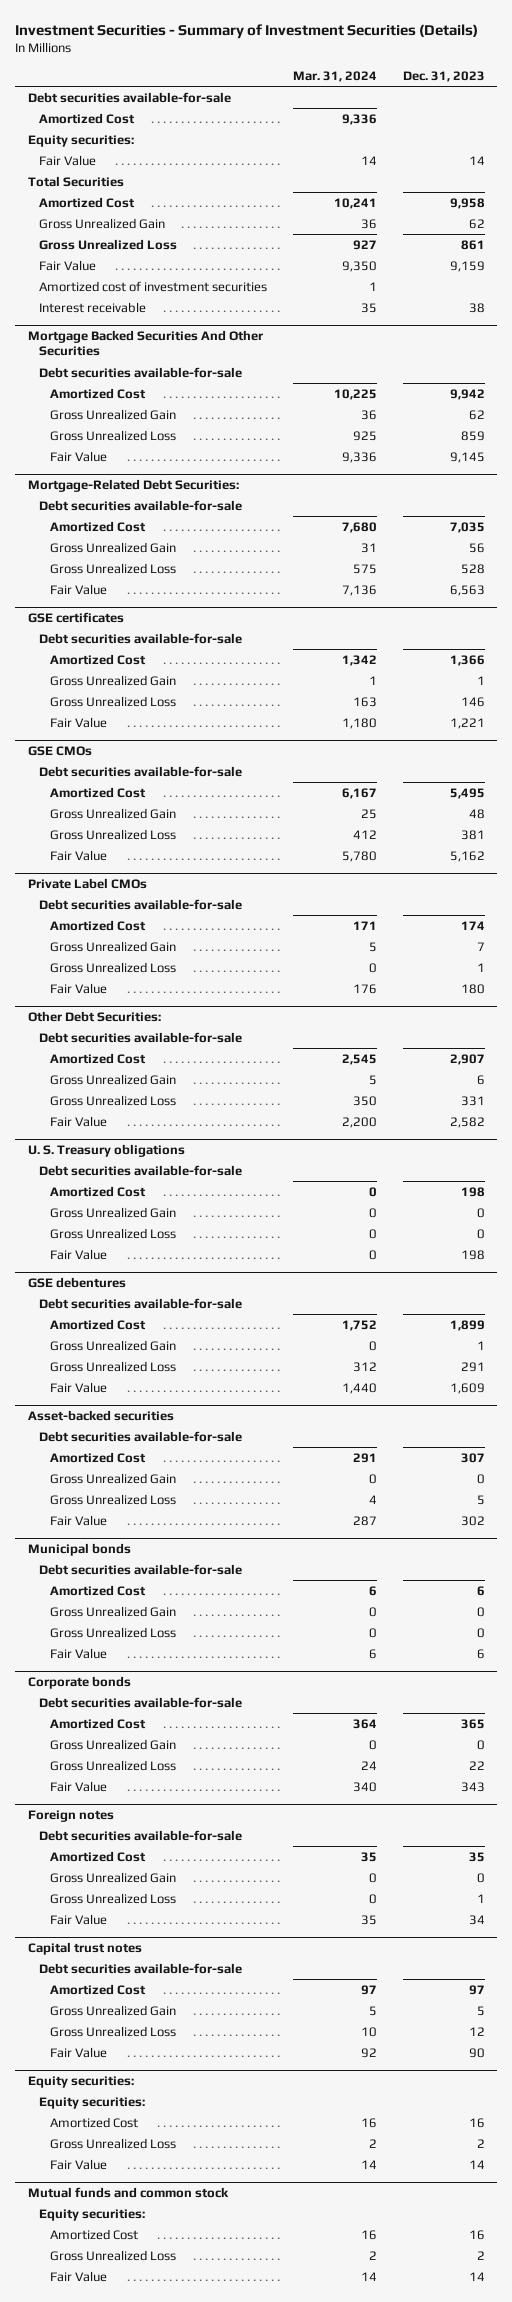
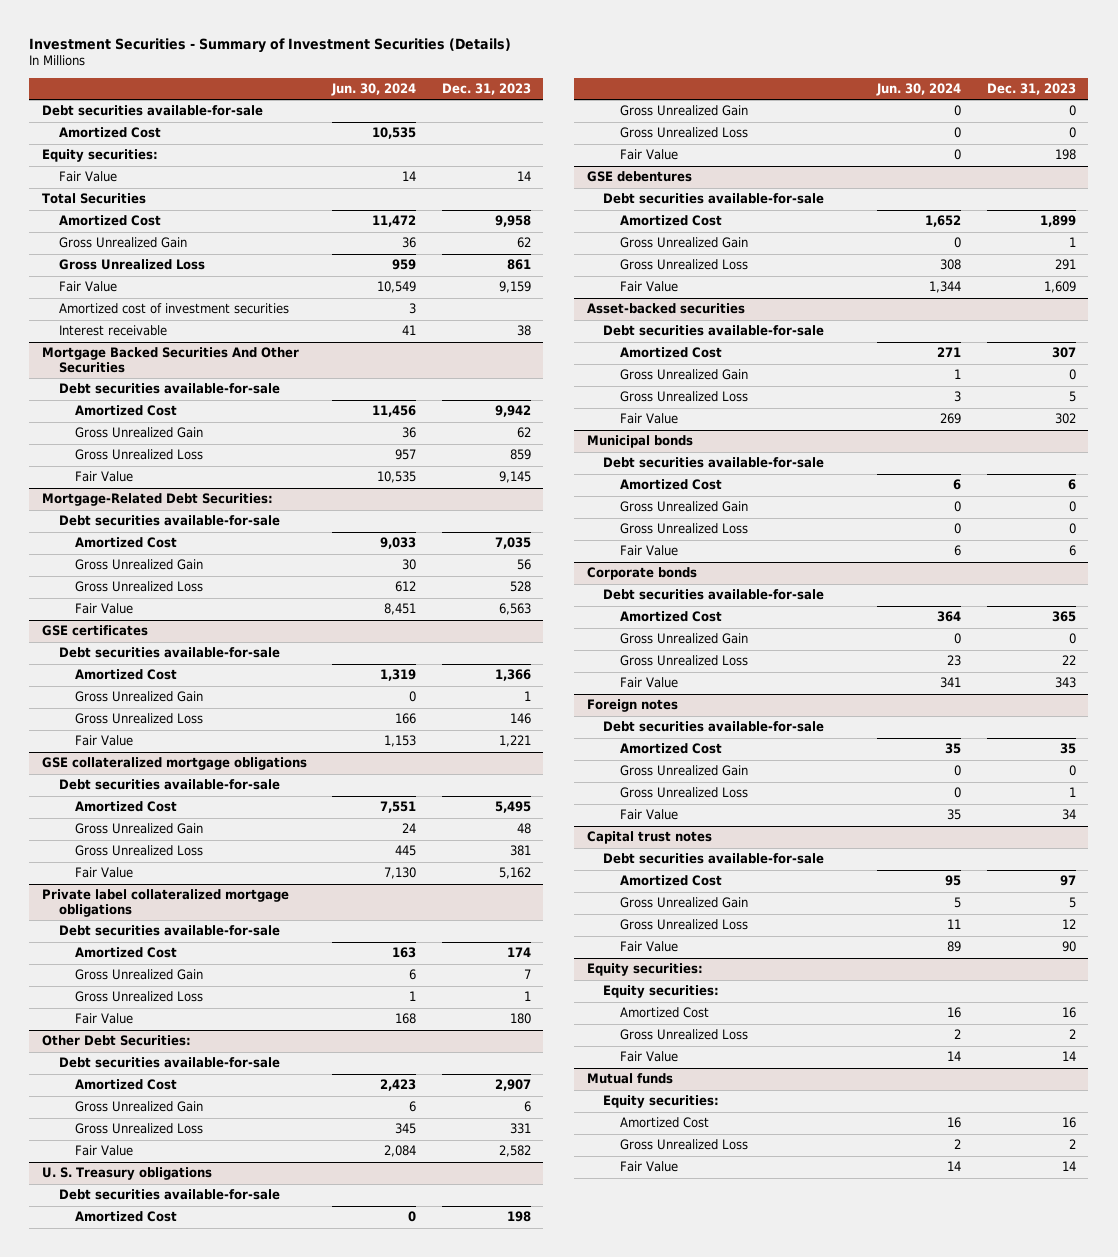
- | Mar. 31, 2024 | Dec. 31, 2023
+ | Jun. 30, 2024 | Dec. 31, 2023
- GSE CMOs
+ GSE collateralized mortgage obligations
- Private Label CMOs
+ Private label collateralized mortgage obligations
- Mutual funds and common stock
+ Mutual funds

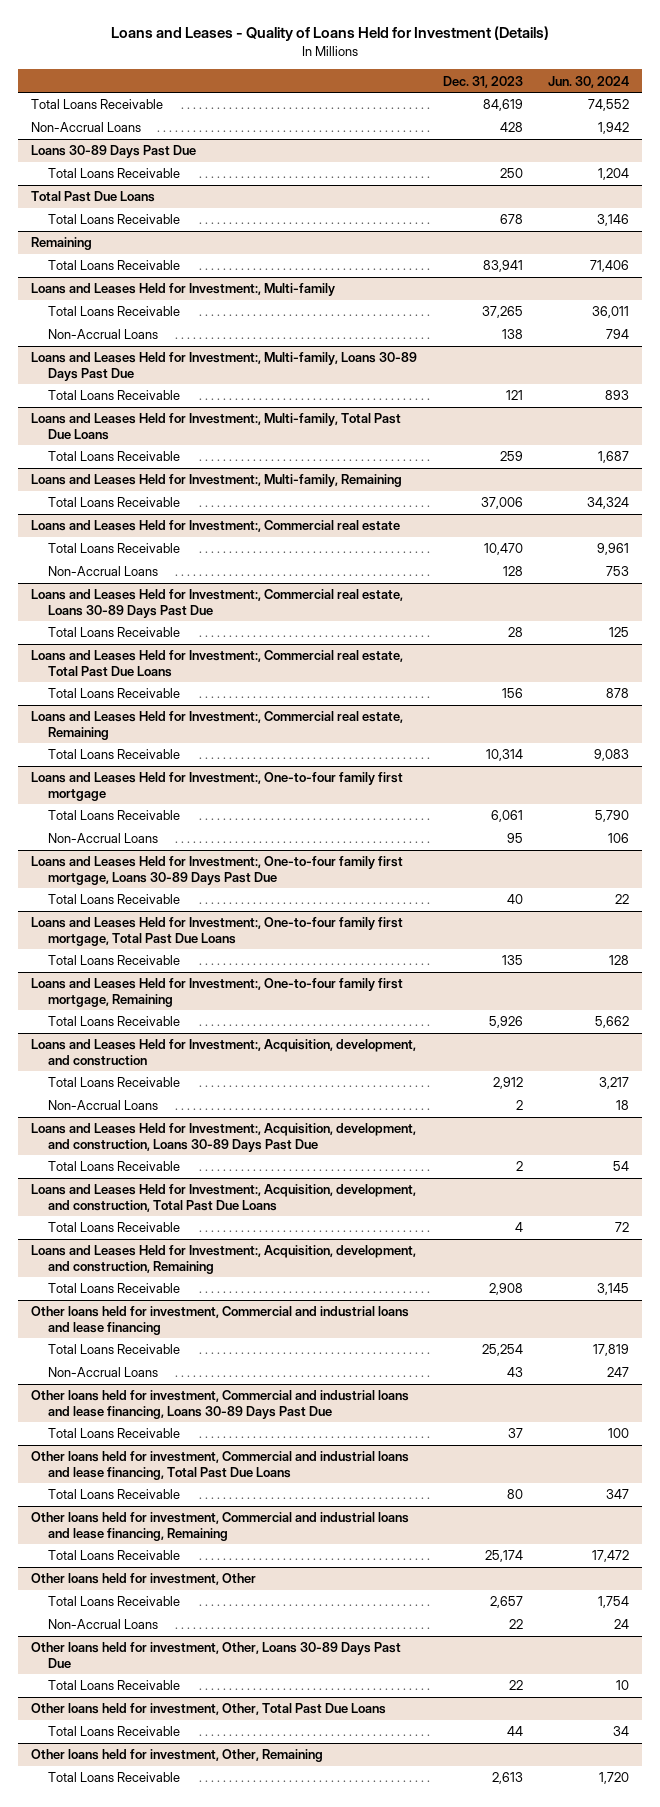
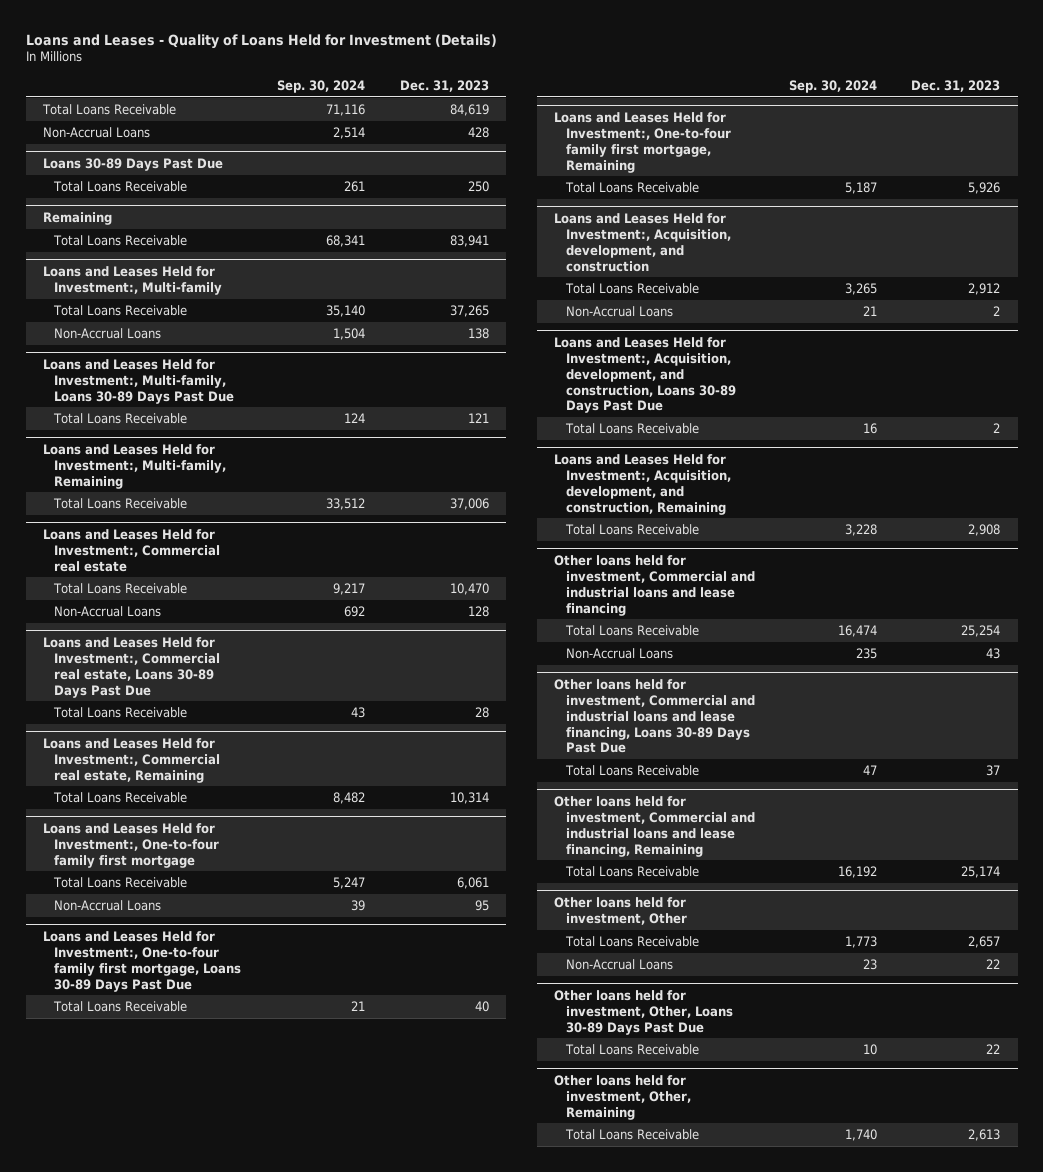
- | Dec. 31, 2023 | Jun. 30, 2024
+ | Sep. 30, 2024 | Dec. 31, 2023
- Total Past Due Loans
- Total Loans Receivable | 678 | 3,146
- Loans and Leases Held for Investment:, Multi-family, Total Past Due Loans
- Total Loans Receivable | 259 | 1,687
- Loans and Leases Held for Investment:, Commercial real estate, Total Past Due Loans
- Total Loans Receivable | 156 | 878
- Loans and Leases Held for Investment:, One-to-four family first mortgage, Total Past Due Loans
- Total Loans Receivable | 135 | 128
- Loans and Leases Held for Investment:, Acquisition, development, and construction, Total Past Due Loans
- Total Loans Receivable | 4 | 72
- Other loans held for investment, Commercial and industrial loans and lease financing, Total Past Due Loans
- Total Loans Receivable | 80 | 347
- Other loans held for investment, Other, Total Past Due Loans
- Total Loans Receivable | 44 | 34

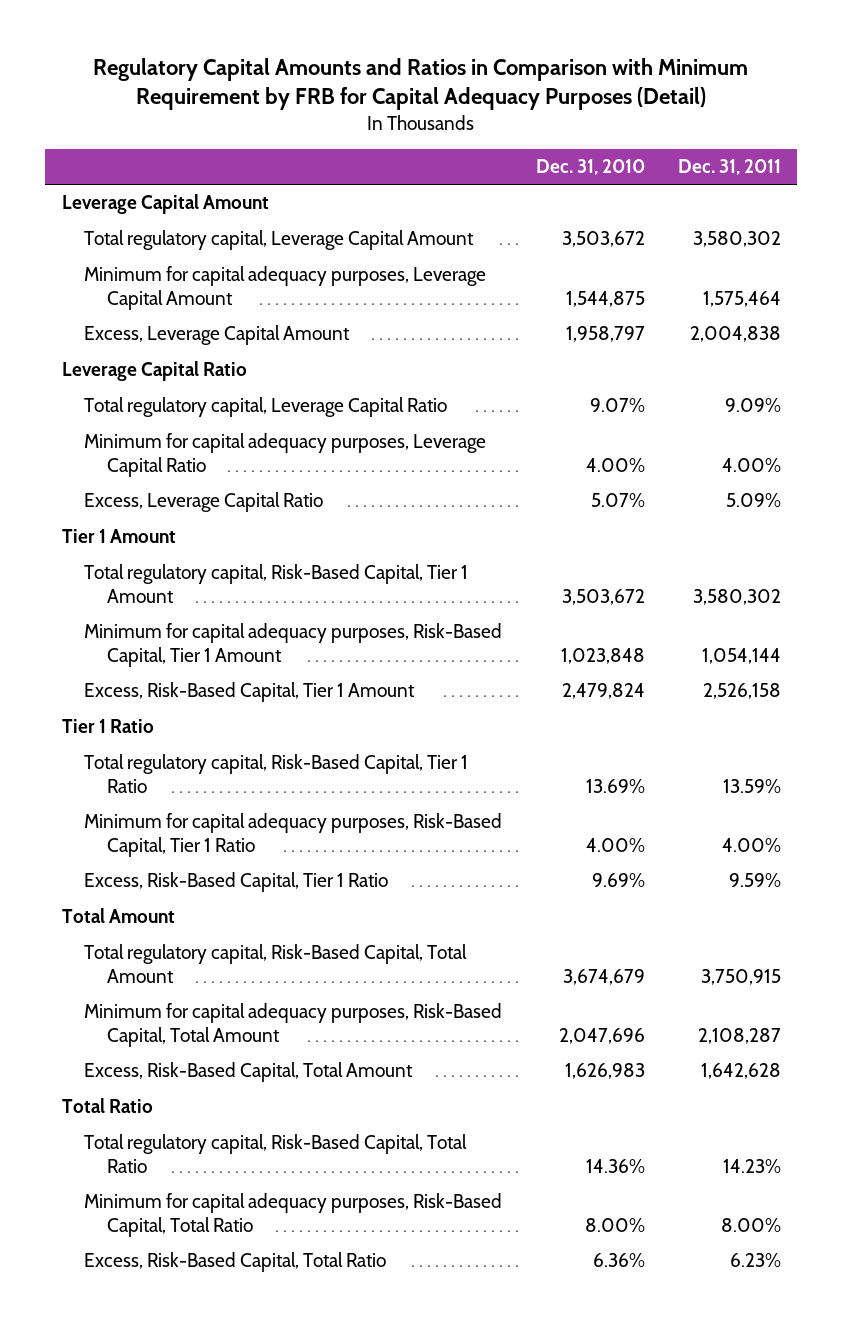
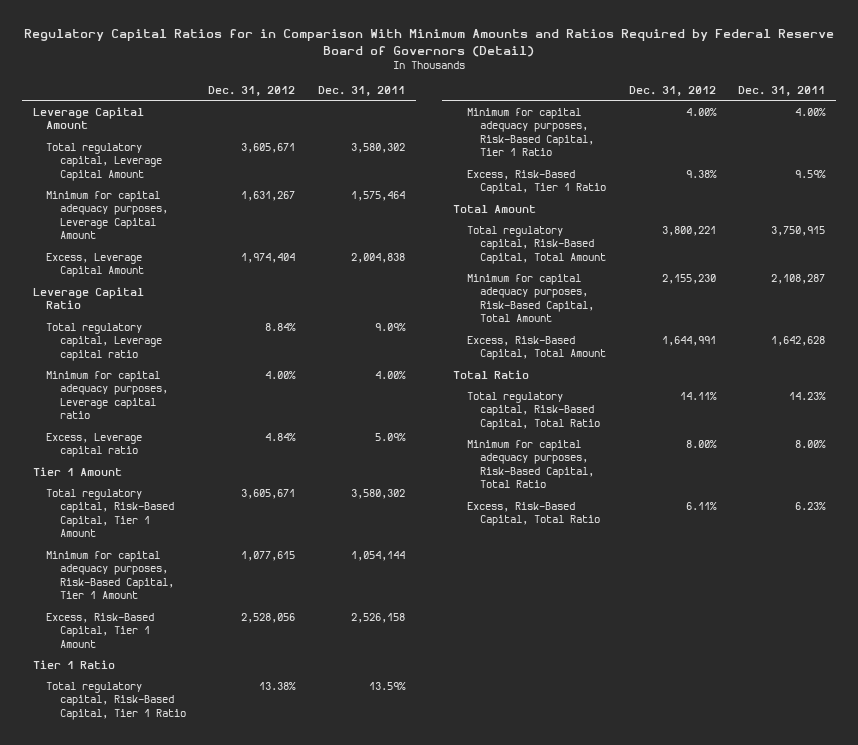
- Regulatory Capital Amounts and Ratios in Comparison with Minimum Requirement by FRB for Capital Adequacy Purposes (Detail)
+ Regulatory Capital Ratios for in Comparison With Minimum Amounts and Ratios Required by Federal Reserve Board of Governors (Detail)
- | Dec. 31, 2010 | Dec. 31, 2011
+ | Dec. 31, 2012 | Dec. 31, 2011
- Total regulatory capital, Leverage Capital Ratio | 9.07% | 9.09%
- Minimum for capital adequacy purposes, Leverage Capital Ratio | 4.00% | 4.00%
- Excess, Leverage Capital Ratio | 5.07% | 5.09%
+ Total regulatory capital, Leverage capital ratio | 8.84% | 9.09%
+ Minimum for capital adequacy purposes, Leverage capital ratio | 4.00% | 4.00%
+ Excess, Leverage capital ratio | 4.84% | 5.09%

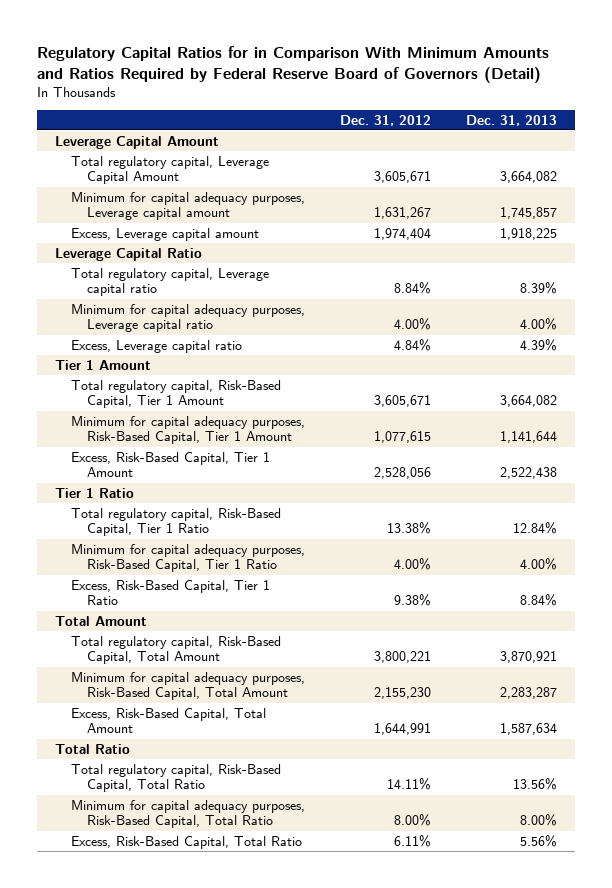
- | Dec. 31, 2012 | Dec. 31, 2011
+ | Dec. 31, 2012 | Dec. 31, 2013
- Minimum for capital adequacy purposes, Leverage Capital Amount | 1,631,267 | 1,575,464
- Excess, Leverage Capital Amount | 1,974,404 | 2,004,838
+ Minimum for capital adequacy purposes, Leverage capital amount | 1,631,267 | 1,745,857
+ Excess, Leverage capital amount | 1,974,404 | 1,918,225

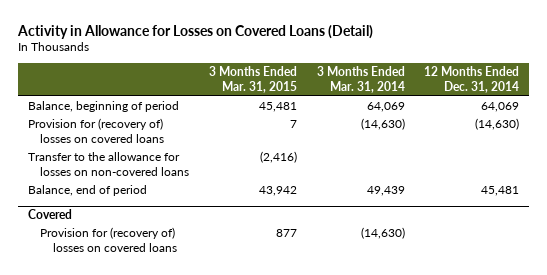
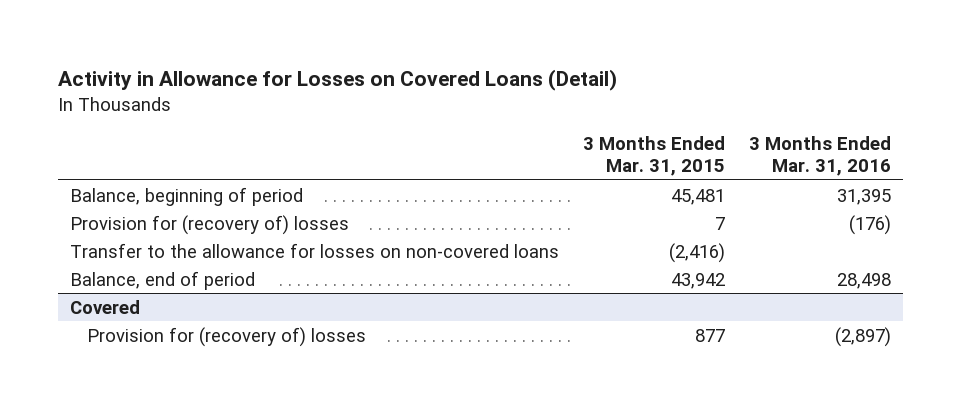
- | 3 Months Ended Mar. 31, 2015 | 3 Months Ended Mar. 31, 2014 | 12 Months Ended Dec. 31, 2014
+ | 3 Months Ended Mar. 31, 2015 | 3 Months Ended Mar. 31, 2016
- Provision for (recovery of) losses on covered loans | 7 | (14,630) | (14,630)
+ Provision for (recovery of) losses | 7 | (176)
@ Covered
- Provision for (recovery of) losses on covered loans | 877 | (14,630) |
+ Provision for (recovery of) losses | 877 | (2,897)

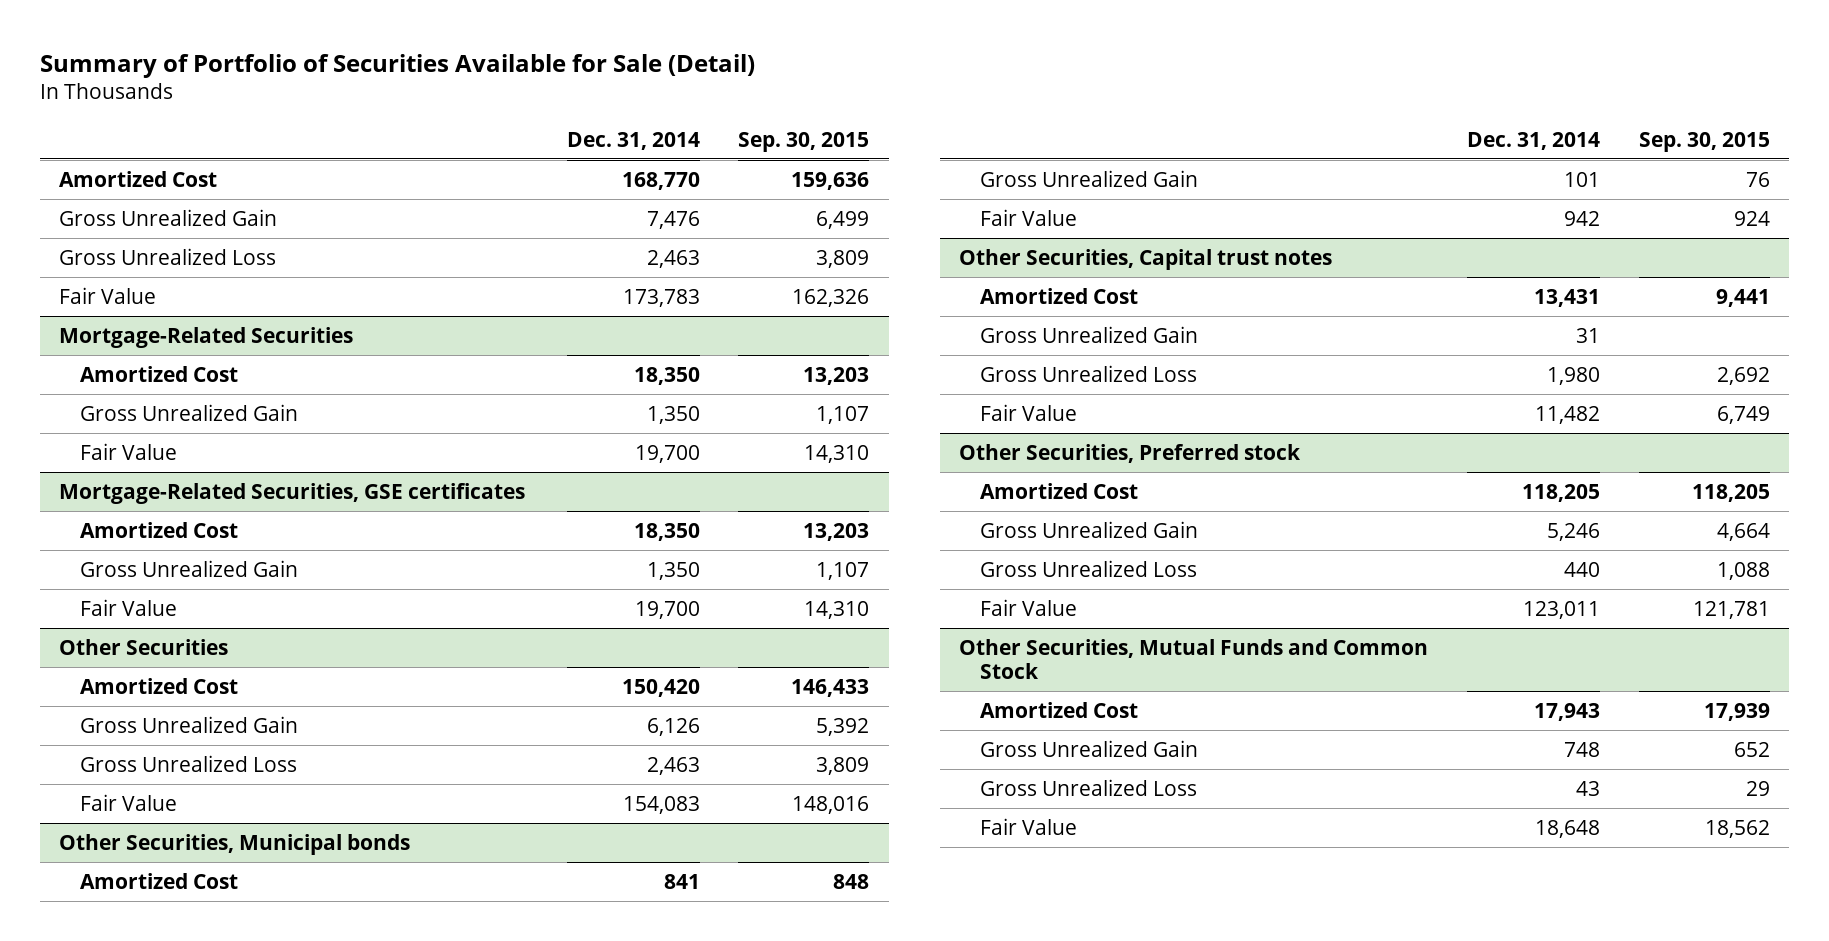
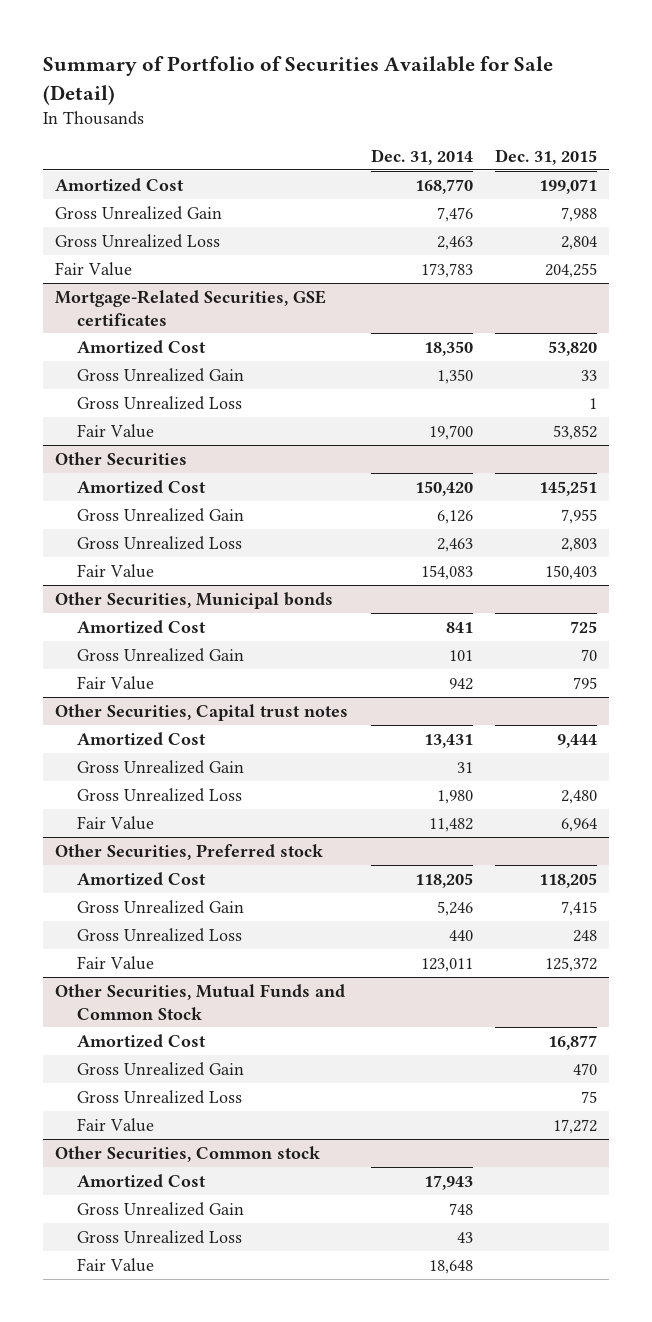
- | Dec. 31, 2014 | Sep. 30, 2015
+ | Dec. 31, 2014 | Dec. 31, 2015
- Mortgage-Related Securities
- Amortized Cost | 18,350 | 13,203
- Gross Unrealized Gain | 1,350 | 1,107
- Fair Value | 19,700 | 14,310
@ Mortgage-Related Securities, GSE certificates
+ Gross Unrealized Loss | | 1
@ Other Securities, Mutual Funds and Common Stock
+ Amortized Cost | | 16,877
+ Gross Unrealized Gain | | 470
+ Gross Unrealized Loss | | 75
+ Fair Value | | 17,272
+ Other Securities, Common stock

